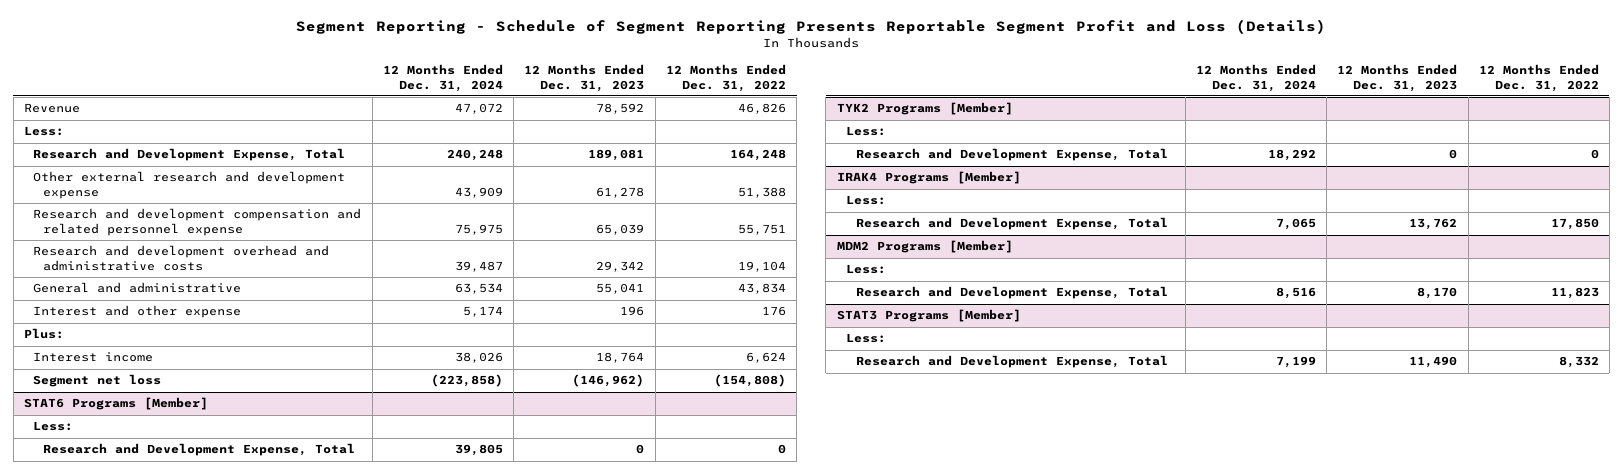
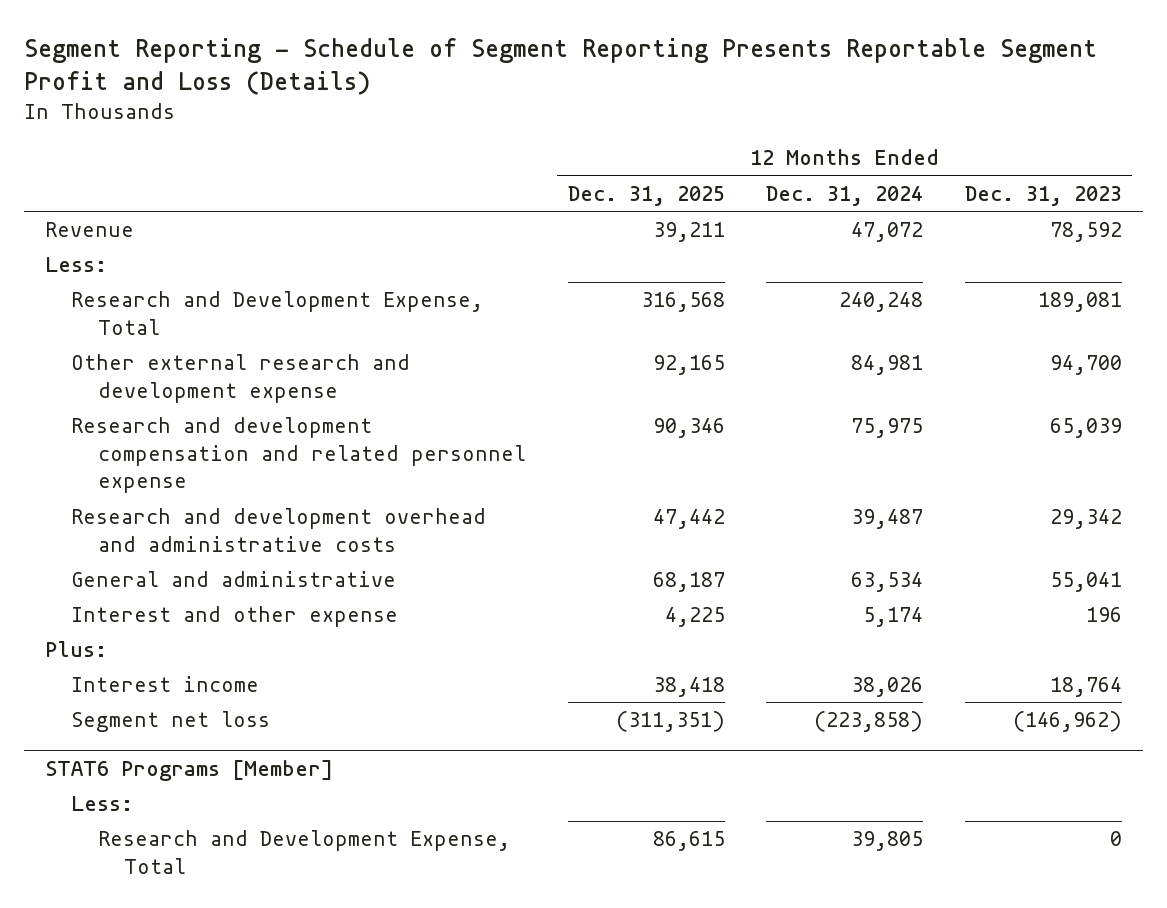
- | 12 Months Ended Dec. 31, 2024 | 12 Months Ended Dec. 31, 2023 | 12 Months Ended Dec. 31, 2022
+ | 12 Months Ended Dec. 31, 2025 | 12 Months Ended Dec. 31, 2024 | 12 Months Ended Dec. 31, 2023
- Other external research and development expense | 43,909 | 61,278 | 51,388
+ Other external research and development expense | 92,165 | 84,981 | 94,700
- TYK2 Programs [Member]
- Less:
- Research and Development Expense, Total | 18,292 | 0 | 0
- IRAK4 Programs [Member]
- Less:
- Research and Development Expense, Total | 7,065 | 13,762 | 17,850
- MDM2 Programs [Member]
- Less:
- Research and Development Expense, Total | 8,516 | 8,170 | 11,823
- STAT3 Programs [Member]
- Less:
- Research and Development Expense, Total | 7,199 | 11,490 | 8,332

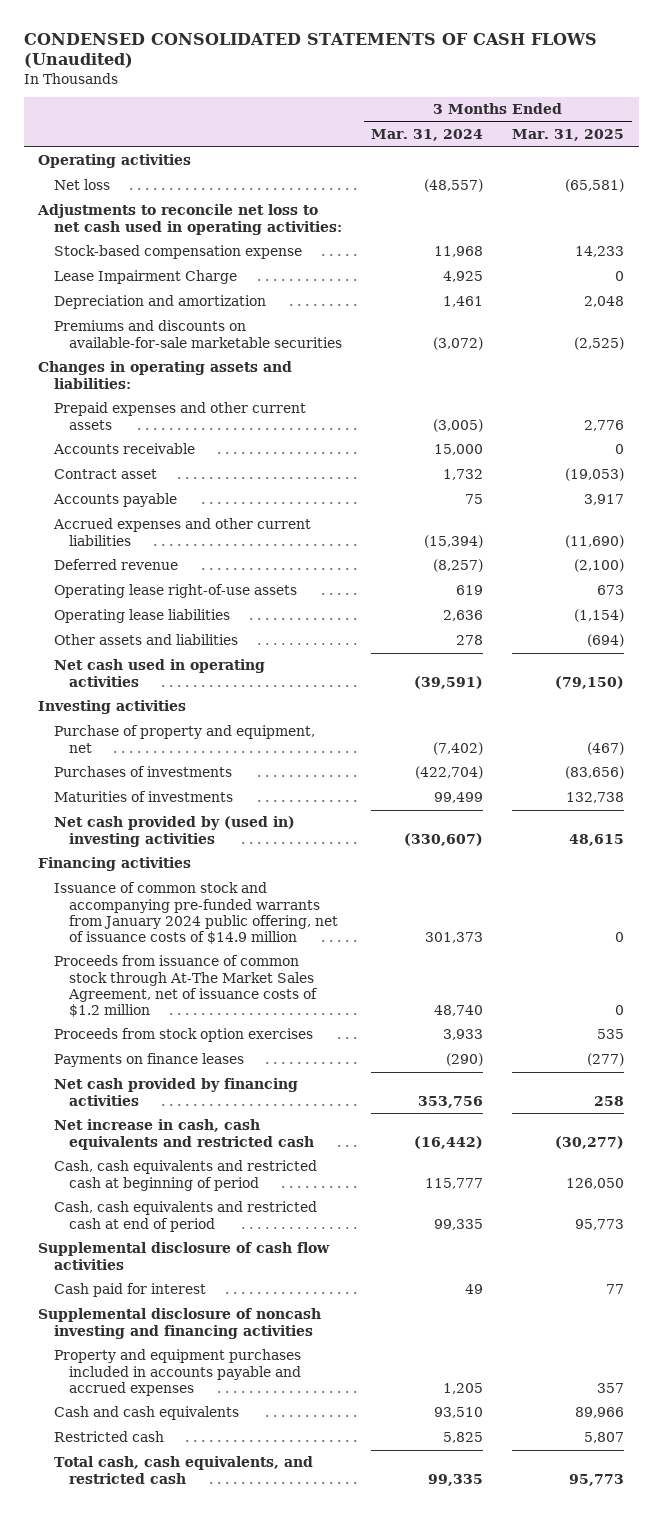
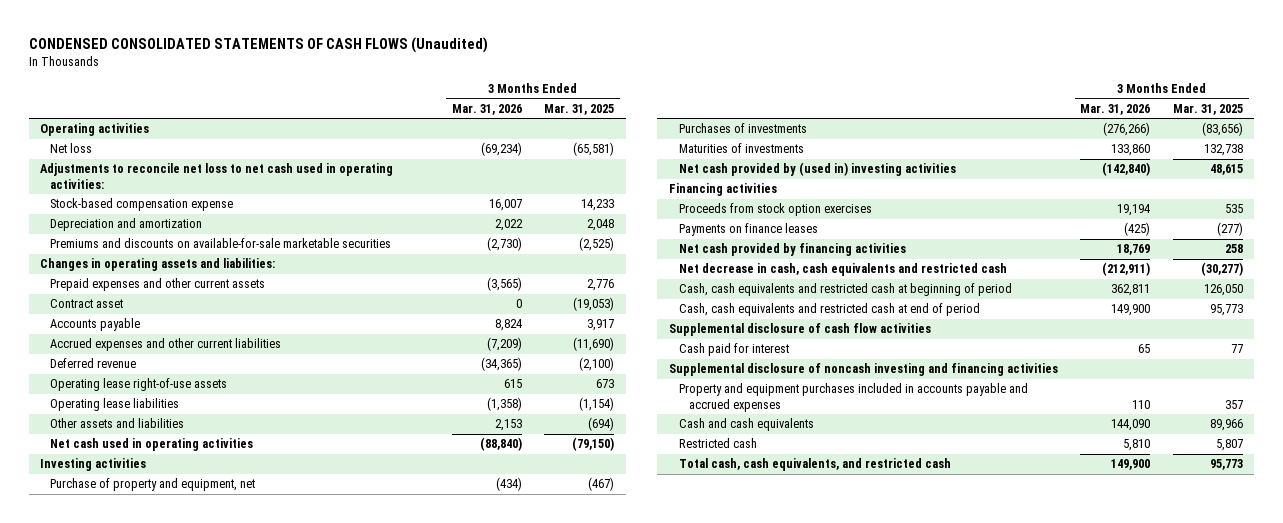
- | 3 Months Ended Mar. 31, 2024 | 3 Months Ended Mar. 31, 2025
+ | 3 Months Ended Mar. 31, 2026 | 3 Months Ended Mar. 31, 2025
- Lease Impairment Charge | 4,925 | 0
- Accounts receivable | 15,000 | 0
- Issuance of common stock and accompanying pre-funded warrants from January 2024 public offering, net of issuance costs of $14.9 million | 301,373 | 0
- Proceeds from issuance of common stock through At-The Market Sales Agreement, net of issuance costs of $1.2 million | 48,740 | 0
- Net increase in cash, cash equivalents and restricted cash | (16,442) | (30,277)
+ Net decrease in cash, cash equivalents and restricted cash | (212,911) | (30,277)

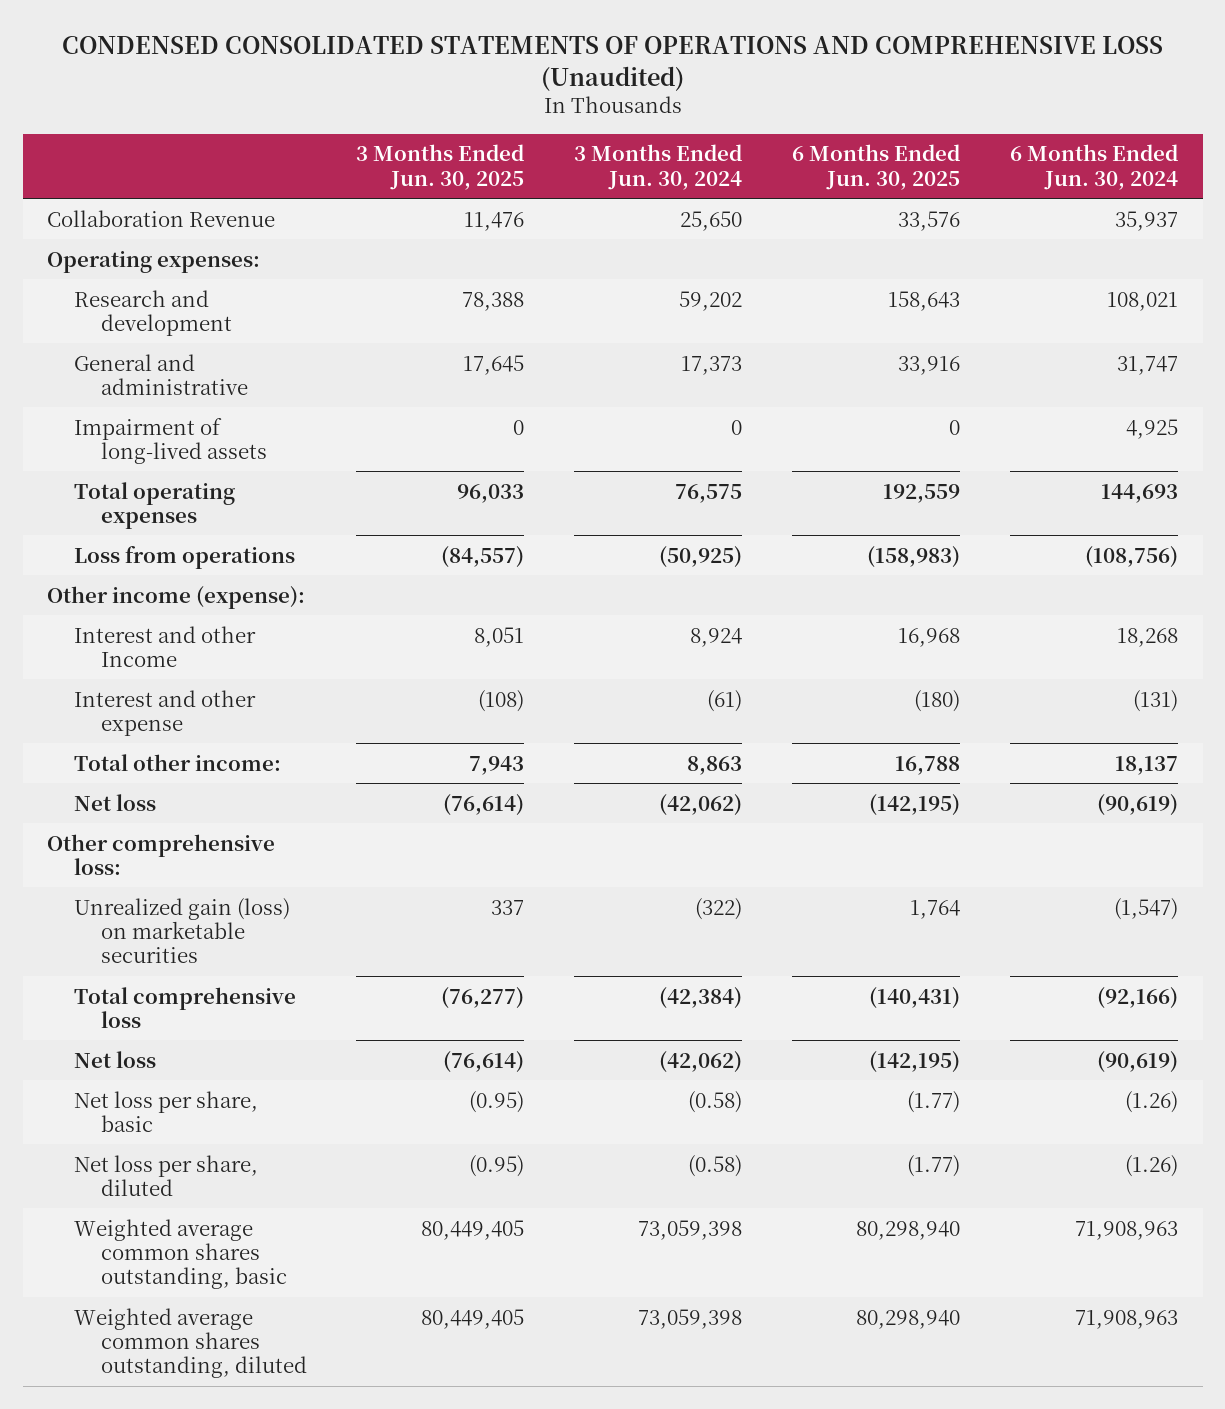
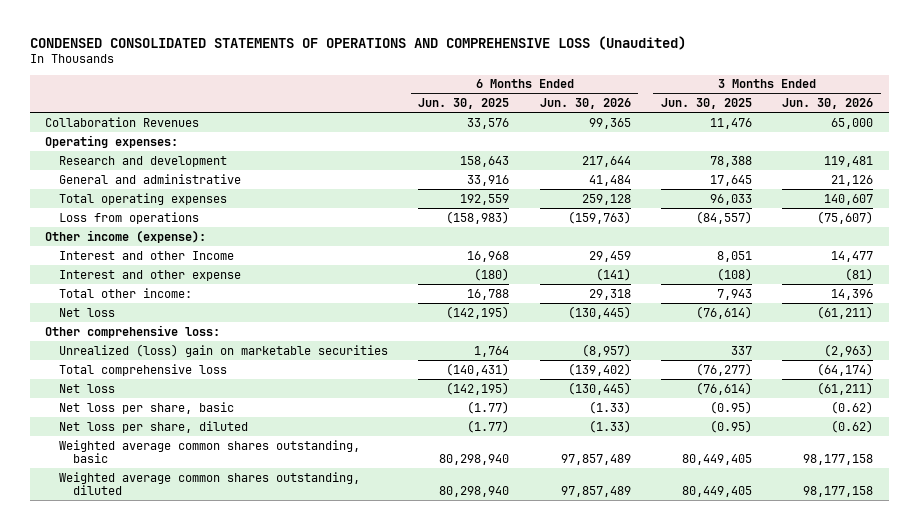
- | 3 Months Ended Jun. 30, 2025 | 3 Months Ended Jun. 30, 2024 | 6 Months Ended Jun. 30, 2025 | 6 Months Ended Jun. 30, 2024
+ | 6 Months Ended Jun. 30, 2025 | 6 Months Ended Jun. 30, 2026 | 3 Months Ended Jun. 30, 2025 | 3 Months Ended Jun. 30, 2026
- Collaboration Revenue | 11,476 | 25,650 | 33,576 | 35,937
+ Collaboration Revenues | 33,576 | 99,365 | 11,476 | 65,000
- Impairment of long-lived assets | 0 | 0 | 0 | 4,925
- Unrealized gain (loss) on marketable securities | 337 | (322) | 1,764 | (1,547)
+ Unrealized (loss) gain on marketable securities | 1,764 | (8,957) | 337 | (2,963)

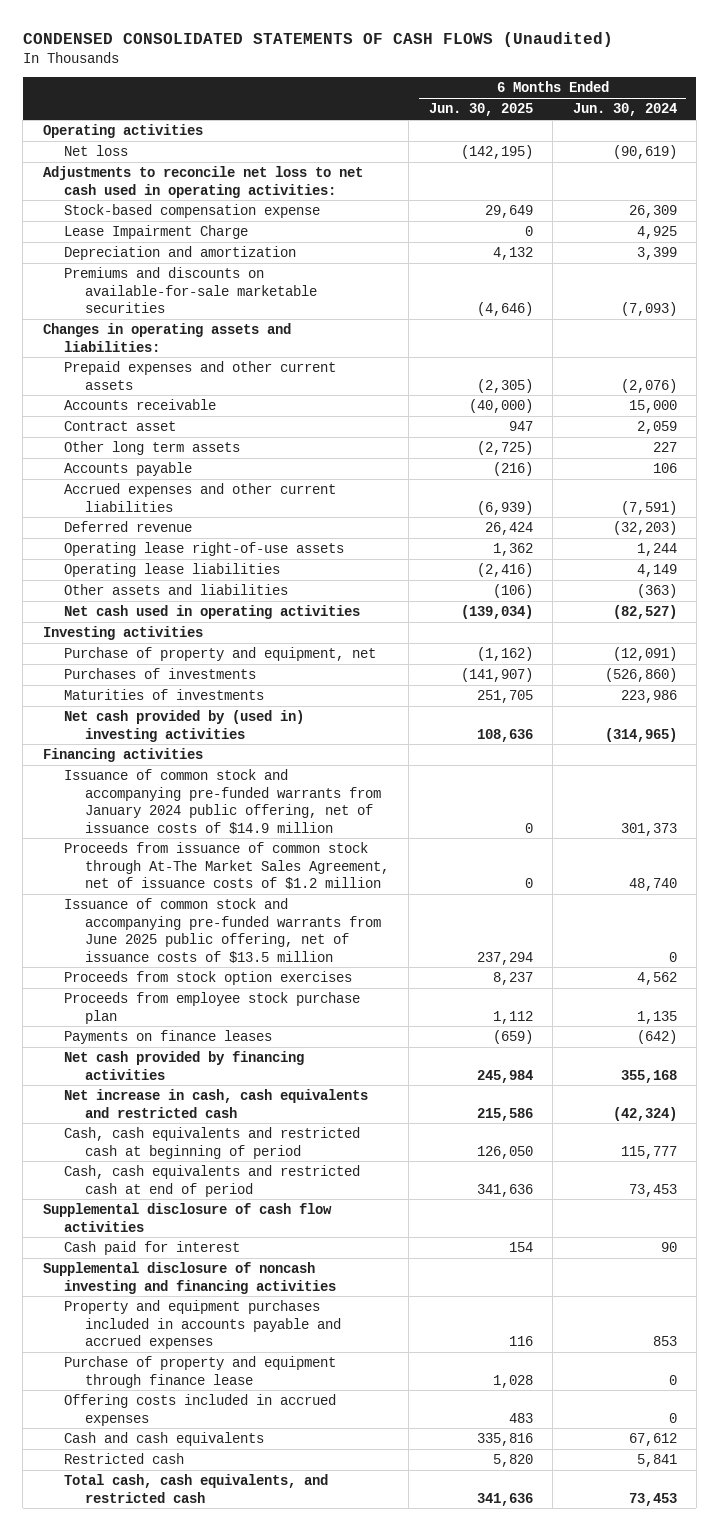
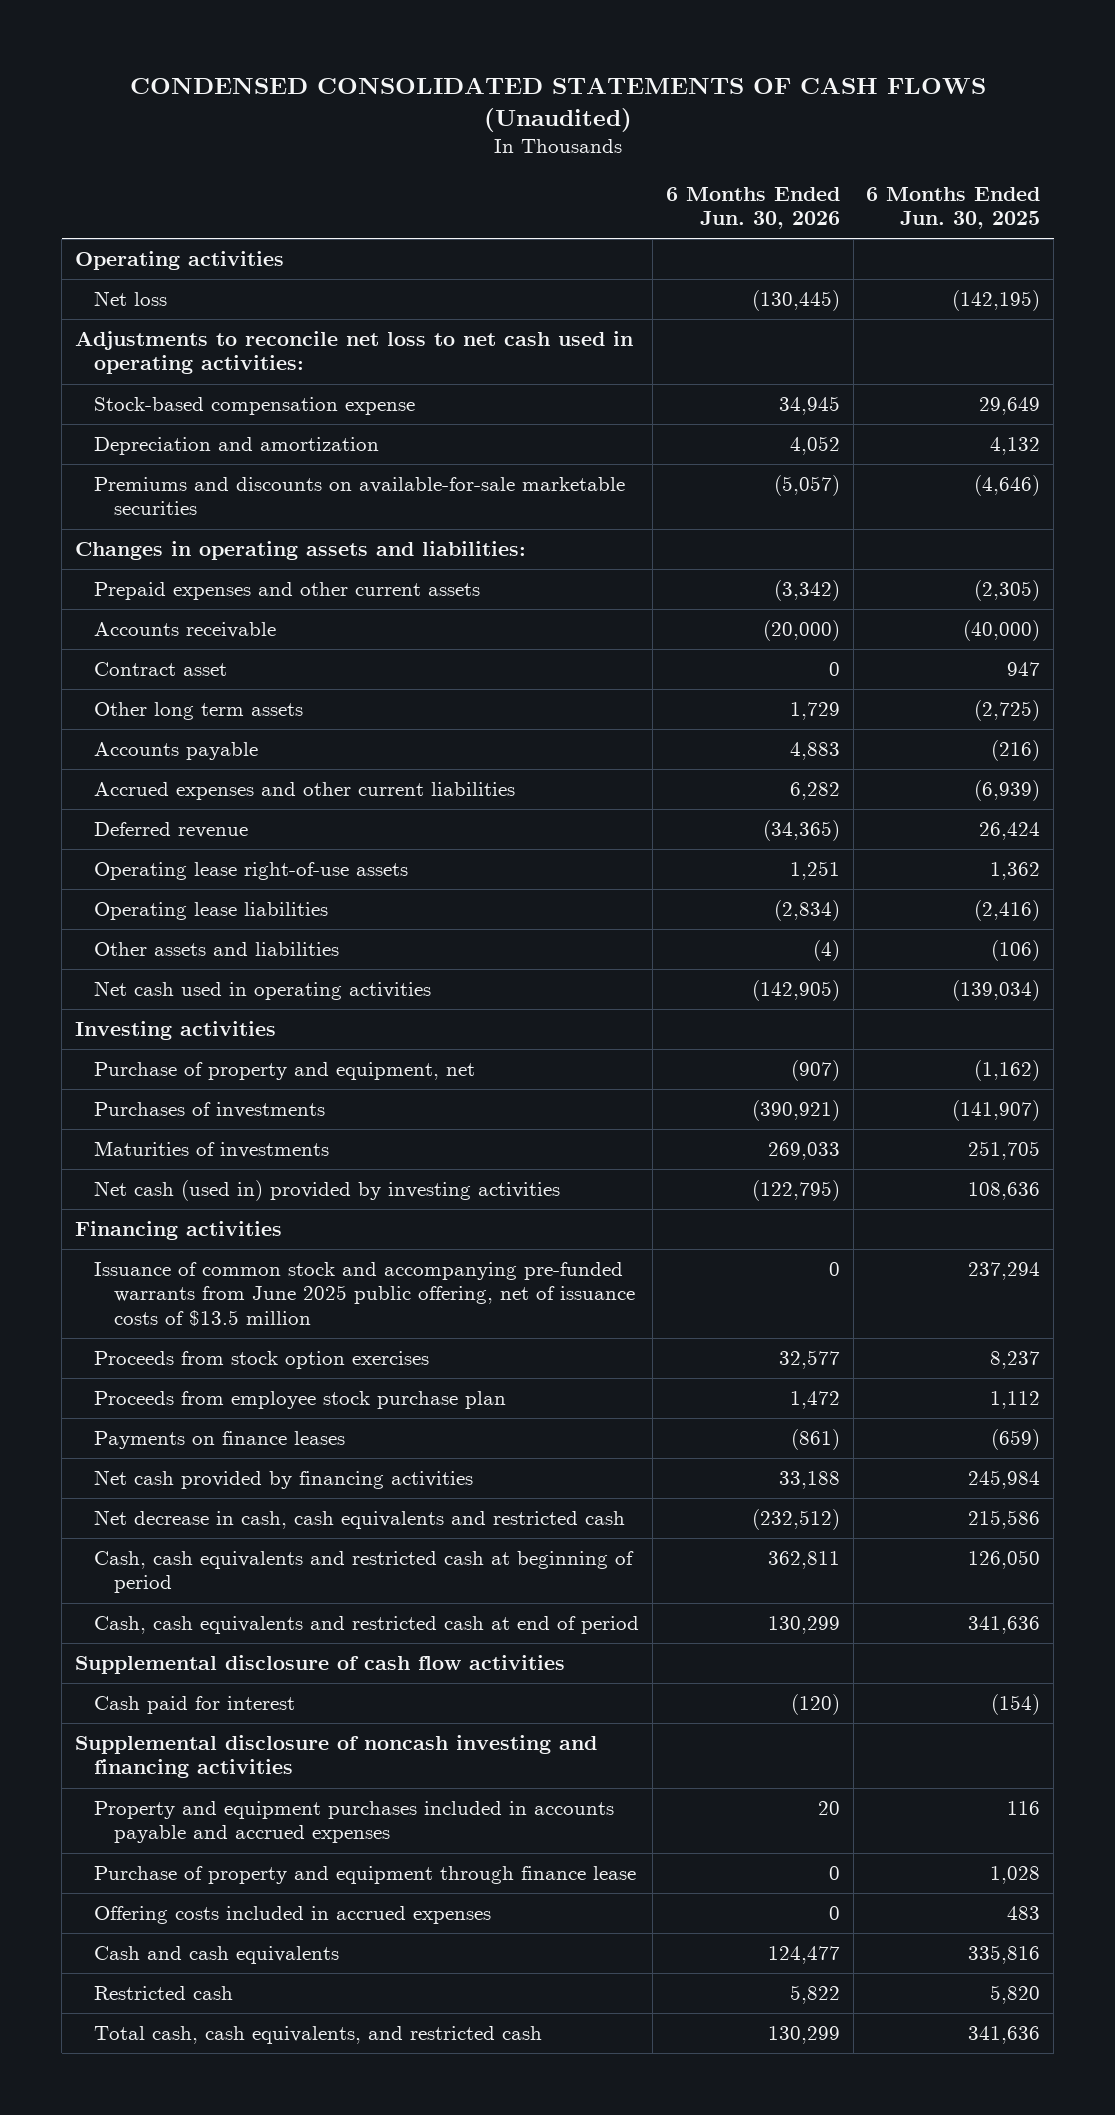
- | 6 Months Ended Jun. 30, 2025 | 6 Months Ended Jun. 30, 2024
+ | 6 Months Ended Jun. 30, 2026 | 6 Months Ended Jun. 30, 2025
- Lease Impairment Charge | 0 | 4,925
- Net cash provided by (used in) investing activities | 108,636 | (314,965)
+ Net cash (used in) provided by investing activities | (122,795) | 108,636
- Issuance of common stock and accompanying pre-funded warrants from January 2024 public offering, net of issuance costs of $14.9 million | 0 | 301,373
- Proceeds from issuance of common stock through At-The Market Sales Agreement, net of issuance costs of $1.2 million | 0 | 48,740
- Net increase in cash, cash equivalents and restricted cash | 215,586 | (42,324)
+ Net decrease in cash, cash equivalents and restricted cash | (232,512) | 215,586
- Cash paid for interest | 154 | 90
+ Cash paid for interest | (120) | (154)

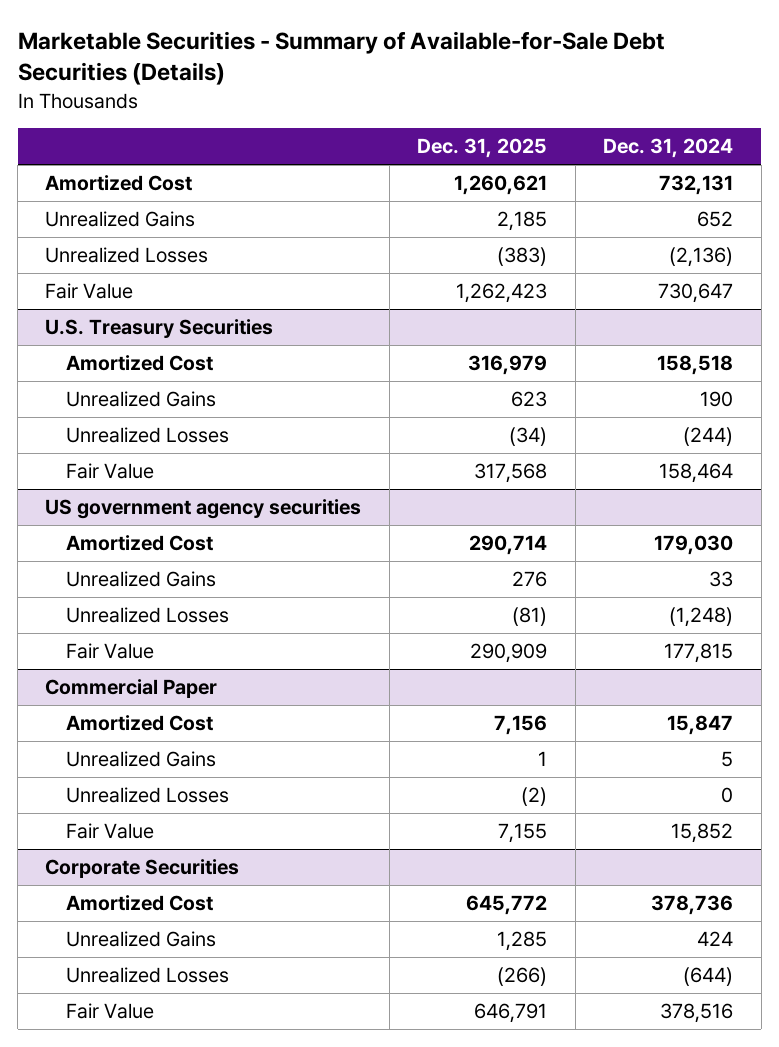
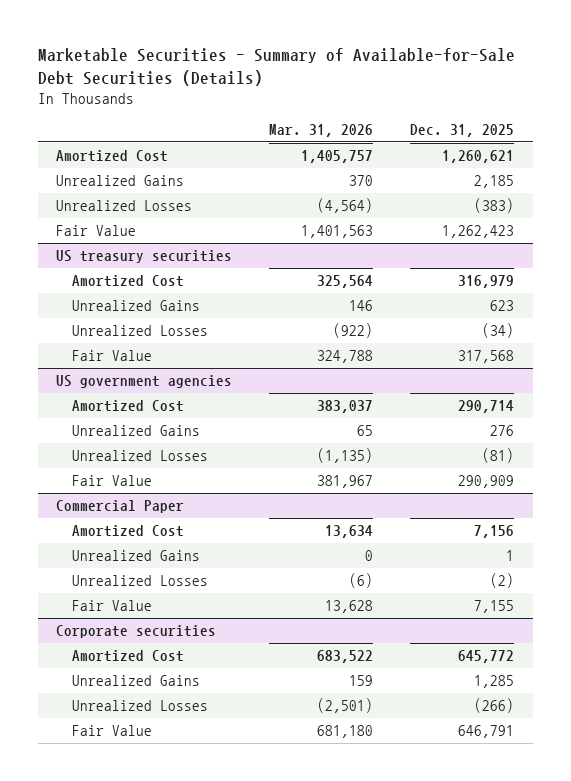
- | Dec. 31, 2025 | Dec. 31, 2024
+ | Mar. 31, 2026 | Dec. 31, 2025
- U.S. Treasury Securities
+ US treasury securities
- US government agency securities
+ US government agencies
- Corporate Securities
+ Corporate securities

